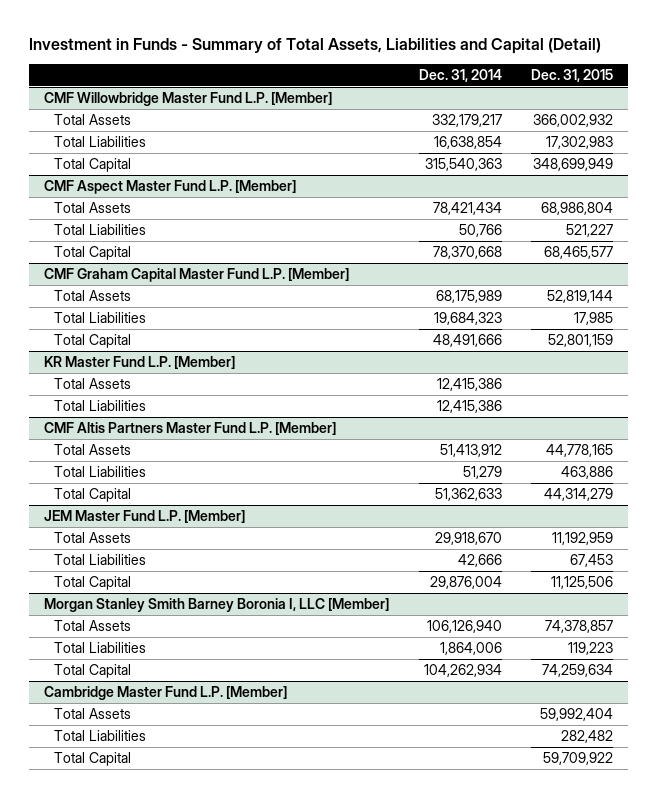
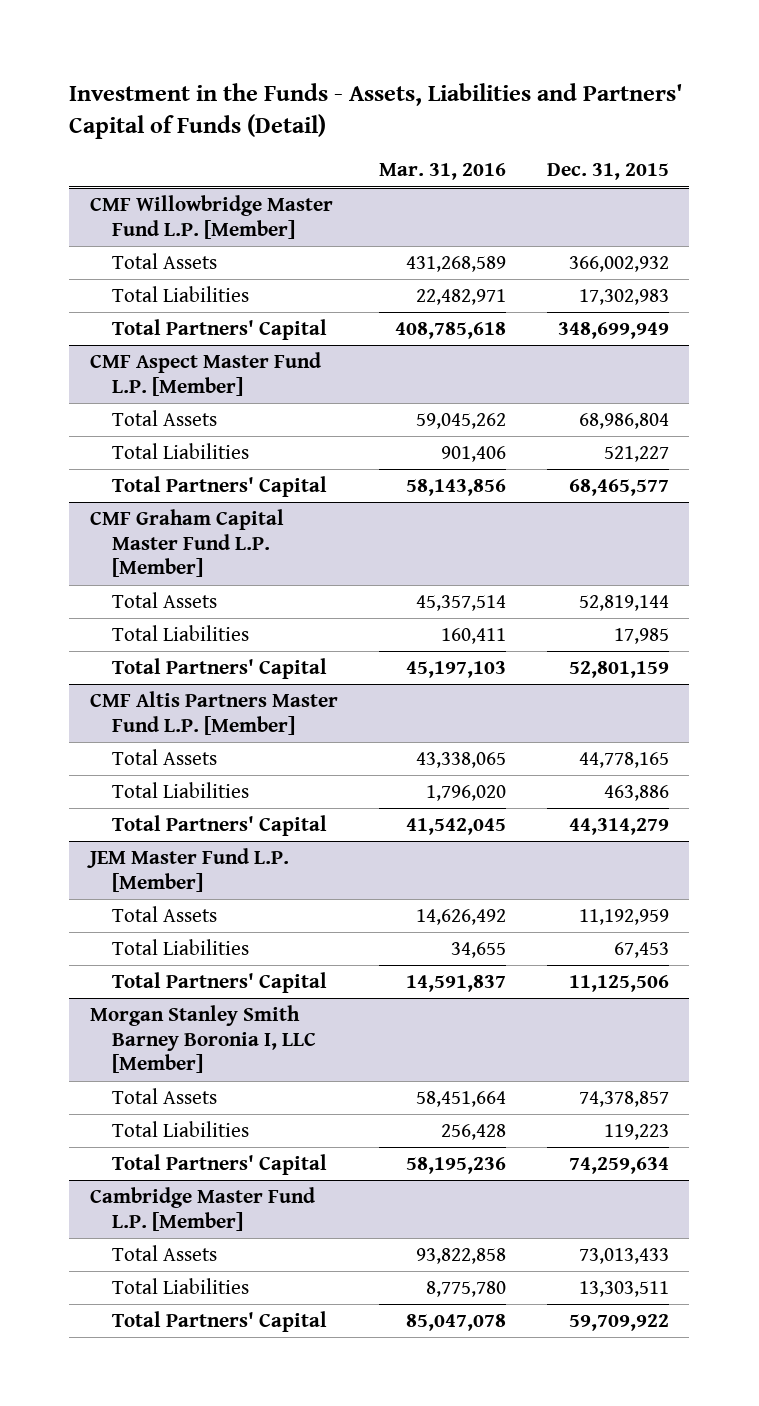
- Investment in Funds - Summary of Total Assets, Liabilities and Capital (Detail)
+ Investment in the Funds - Assets, Liabilities and Partners' Capital of Funds (Detail)
- | Dec. 31, 2014 | Dec. 31, 2015
+ | Mar. 31, 2016 | Dec. 31, 2015
@ CMF Willowbridge Master Fund L.P. [Member]
- Total Capital | 315,540,363 | 348,699,949
+ Total Partners' Capital | 408,785,618 | 348,699,949
@ CMF Aspect Master Fund L.P. [Member]
- Total Capital | 78,370,668 | 68,465,577
+ Total Partners' Capital | 58,143,856 | 68,465,577
@ CMF Graham Capital Master Fund L.P. [Member]
- Total Capital | 48,491,666 | 52,801,159
- KR Master Fund L.P. [Member]
- Total Assets | 12,415,386 |
- Total Liabilities | 12,415,386 |
@ CMF Graham Capital Master Fund L.P. [Member]
+ Total Partners' Capital | 45,197,103 | 52,801,159
@ CMF Altis Partners Master Fund L.P. [Member]
- Total Capital | 51,362,633 | 44,314,279
+ Total Partners' Capital | 41,542,045 | 44,314,279
@ JEM Master Fund L.P. [Member]
- Total Capital | 29,876,004 | 11,125,506
+ Total Partners' Capital | 14,591,837 | 11,125,506
@ Morgan Stanley Smith Barney Boronia I, LLC [Member]
- Total Capital | 104,262,934 | 74,259,634
+ Total Partners' Capital | 58,195,236 | 74,259,634
@ Cambridge Master Fund L.P. [Member]
- Total Assets | | 59,992,404
- Total Liabilities | | 282,482
- Total Capital | | 59,709,922
+ Total Assets | 93,822,858 | 73,013,433
+ Total Liabilities | 8,775,780 | 13,303,511
+ Total Partners' Capital | 85,047,078 | 59,709,922

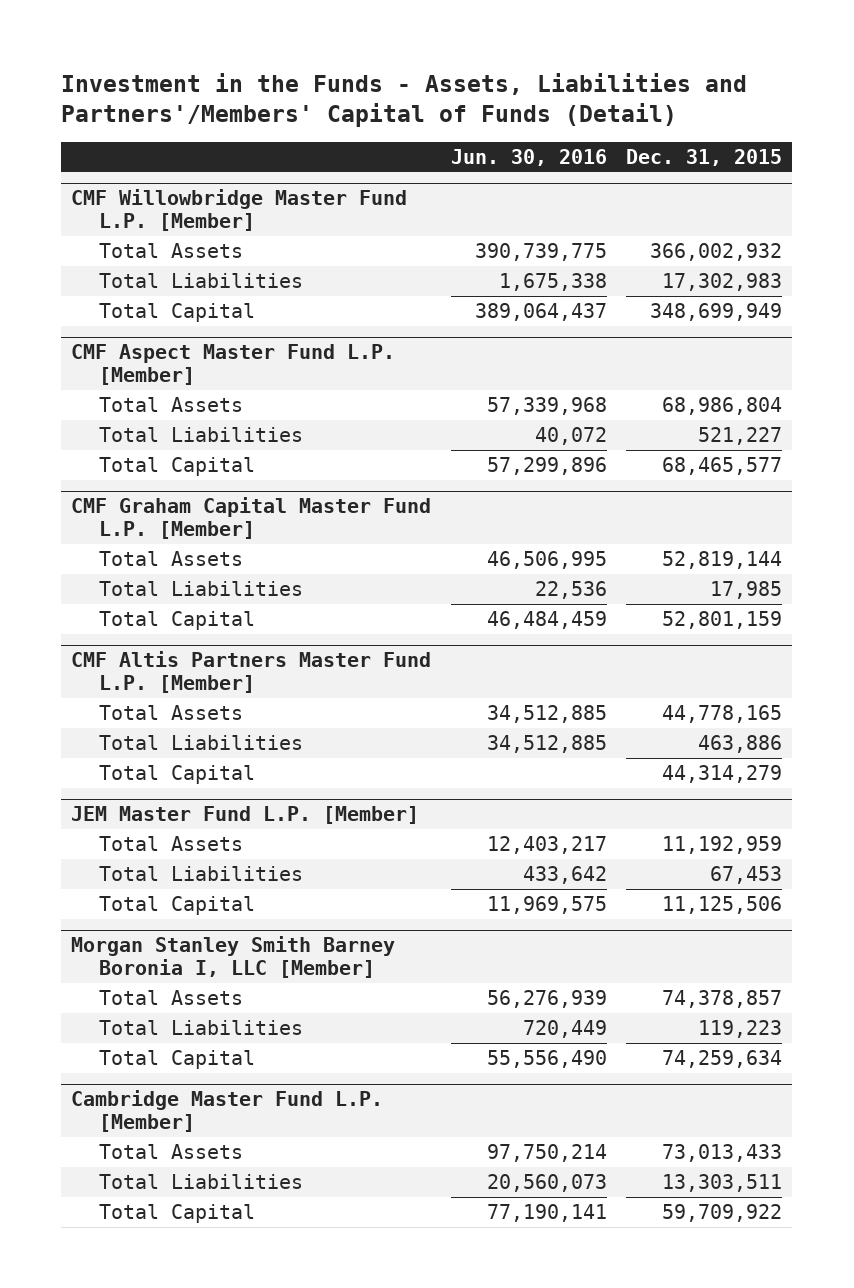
- Investment in the Funds - Assets, Liabilities and Partners' Capital of Funds (Detail)
+ Investment in the Funds - Assets, Liabilities and Partners'/Members' Capital of Funds (Detail)
- | Mar. 31, 2016 | Dec. 31, 2015
+ | Jun. 30, 2016 | Dec. 31, 2015
@ CMF Willowbridge Master Fund L.P. [Member]
- Total Partners' Capital | 408,785,618 | 348,699,949
+ Total Capital | 389,064,437 | 348,699,949
@ CMF Aspect Master Fund L.P. [Member]
- Total Partners' Capital | 58,143,856 | 68,465,577
+ Total Capital | 57,299,896 | 68,465,577
@ CMF Graham Capital Master Fund L.P. [Member]
- Total Partners' Capital | 45,197,103 | 52,801,159
+ Total Capital | 46,484,459 | 52,801,159
@ CMF Altis Partners Master Fund L.P. [Member]
- Total Partners' Capital | 41,542,045 | 44,314,279
+ Total Capital | | 44,314,279
@ JEM Master Fund L.P. [Member]
- Total Partners' Capital | 14,591,837 | 11,125,506
+ Total Capital | 11,969,575 | 11,125,506
@ Morgan Stanley Smith Barney Boronia I, LLC [Member]
- Total Partners' Capital | 58,195,236 | 74,259,634
+ Total Capital | 55,556,490 | 74,259,634
@ Cambridge Master Fund L.P. [Member]
- Total Partners' Capital | 85,047,078 | 59,709,922
+ Total Capital | 77,190,141 | 59,709,922

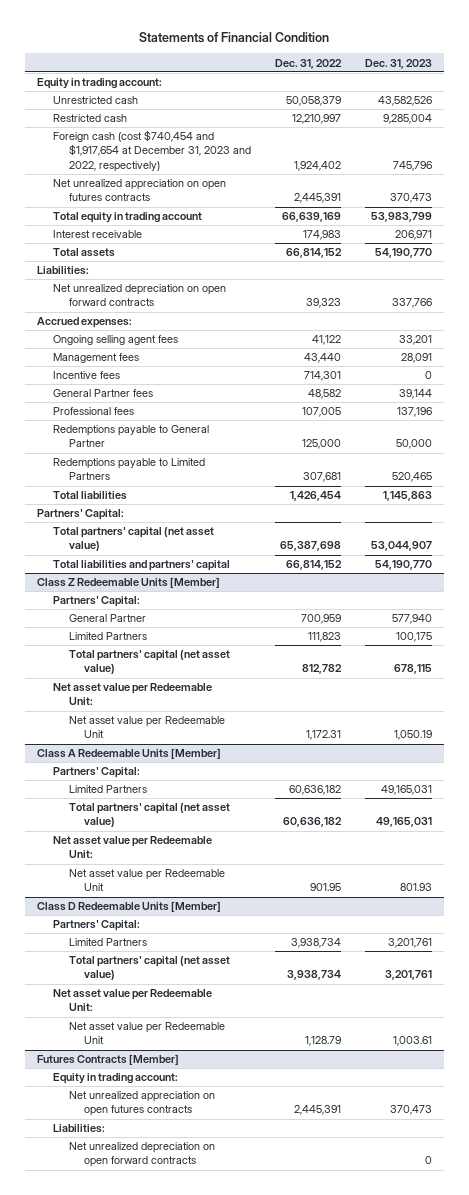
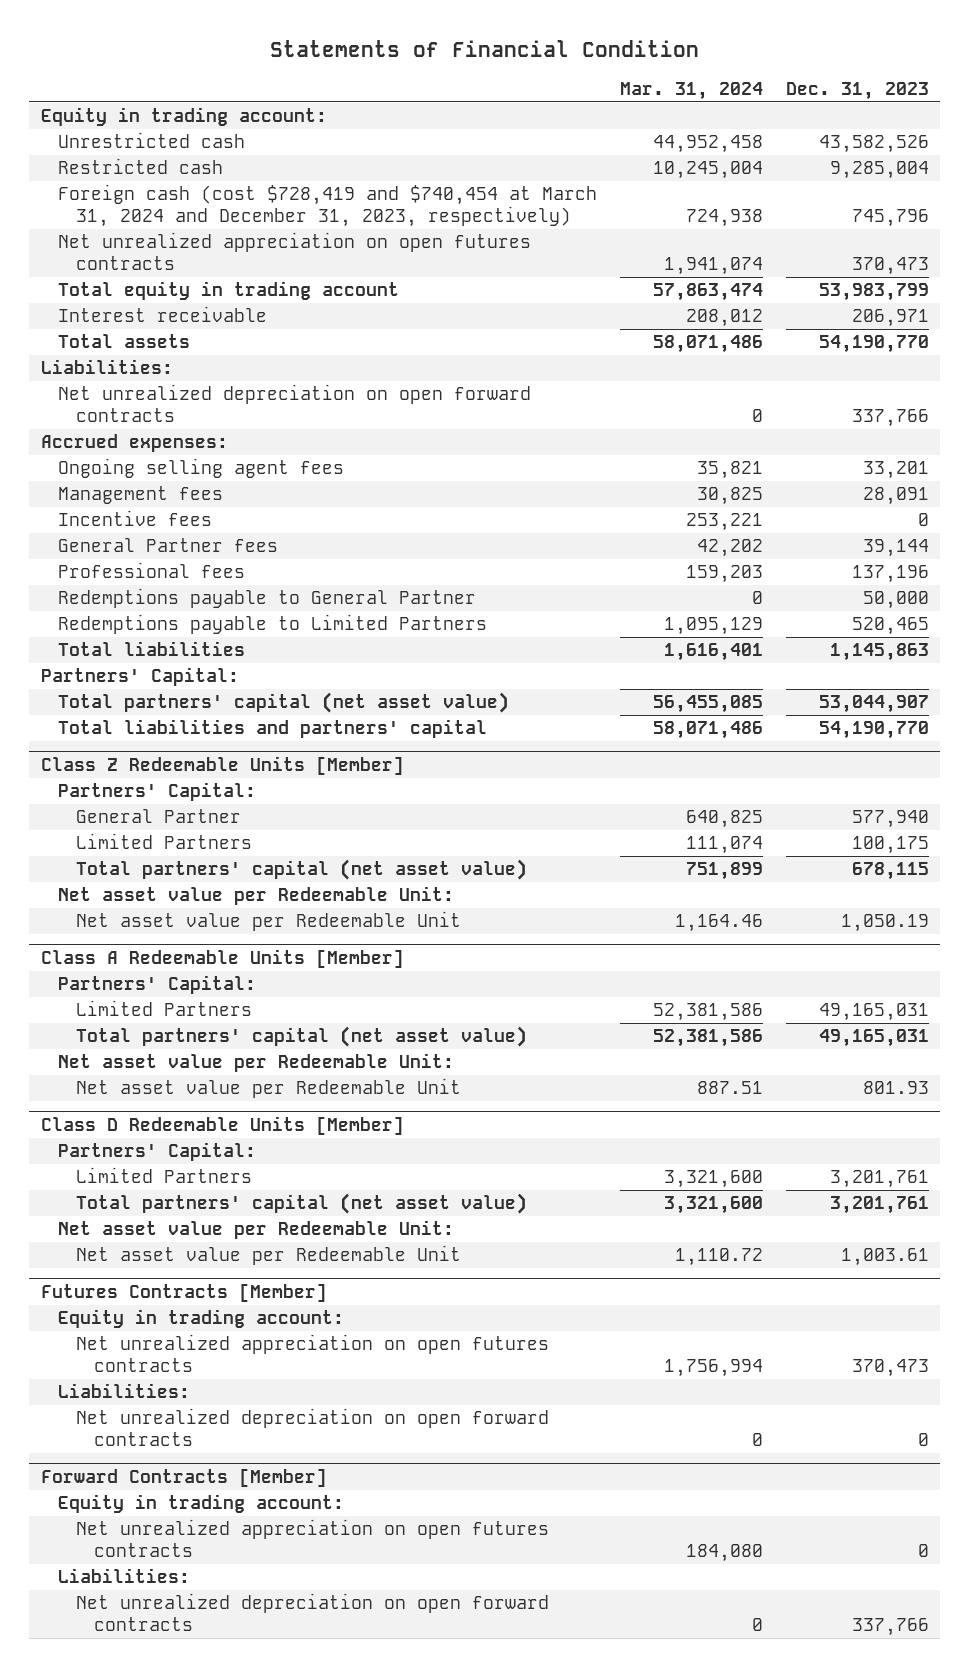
- | Dec. 31, 2022 | Dec. 31, 2023
+ | Mar. 31, 2024 | Dec. 31, 2023
- Foreign cash (cost $740,454 and $1,917,654 at December 31, 2023 and 2022, respectively) | 1,924,402 | 745,796
+ Foreign cash (cost $728,419 and $740,454 at March 31, 2024 and December 31, 2023, respectively) | 724,938 | 745,796
+ Forward Contracts [Member]
+ Equity in trading account:
+ Net unrealized appreciation on open futures contracts | 184,080 | 0
+ Liabilities:
+ Net unrealized depreciation on open forward contracts | 0 | 337,766

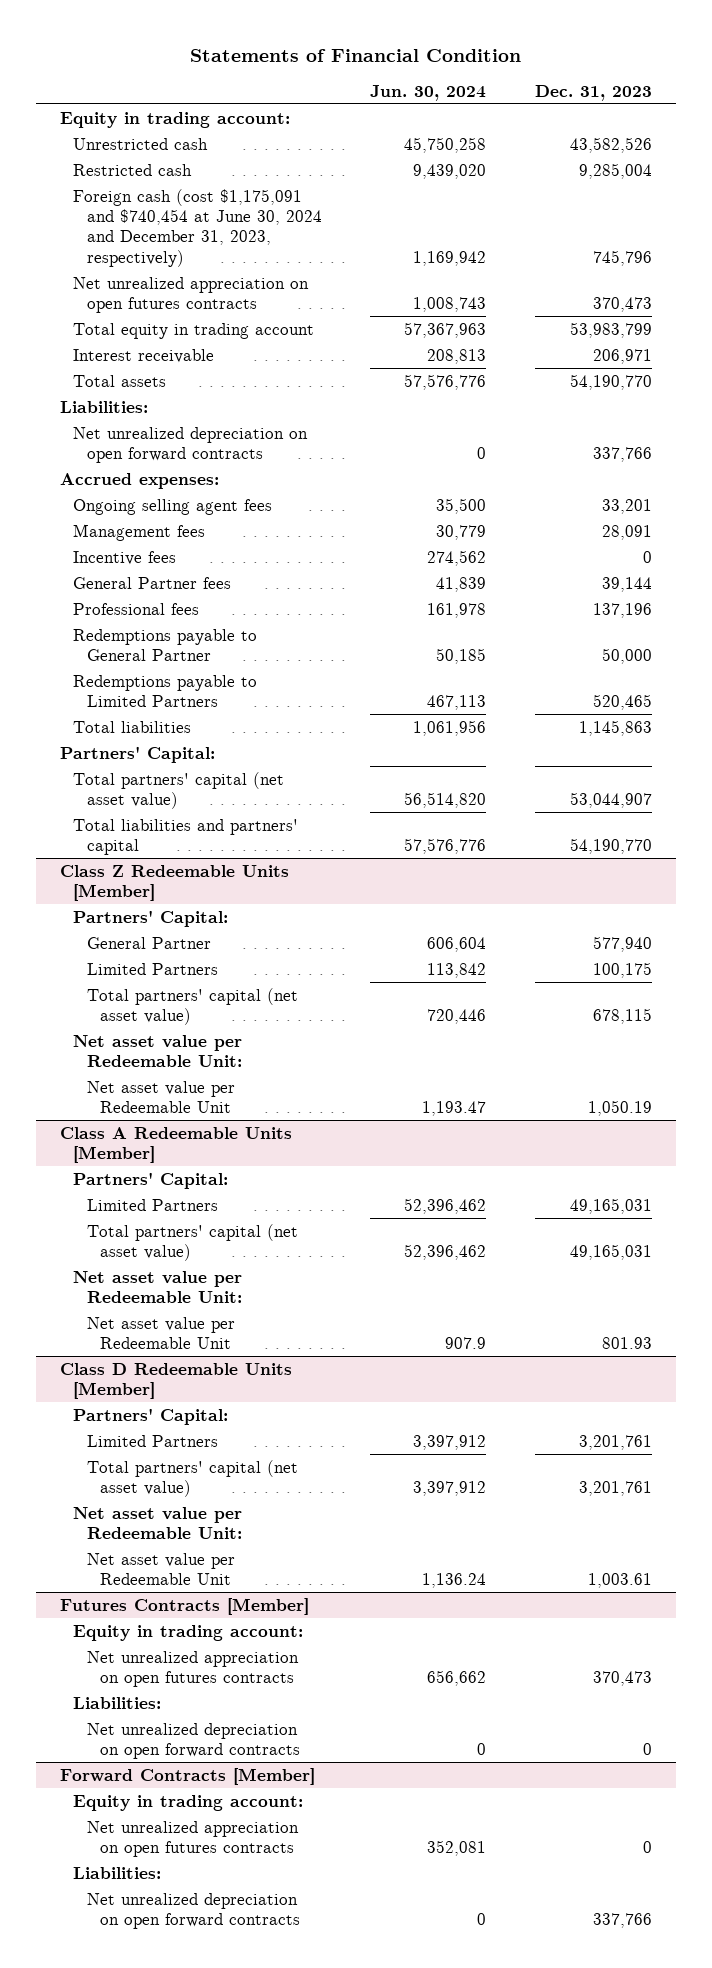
- | Mar. 31, 2024 | Dec. 31, 2023
+ | Jun. 30, 2024 | Dec. 31, 2023
- Foreign cash (cost $728,419 and $740,454 at March 31, 2024 and December 31, 2023, respectively) | 724,938 | 745,796
+ Foreign cash (cost $1,175,091 and $740,454 at June 30, 2024 and December 31, 2023, respectively) | 1,169,942 | 745,796

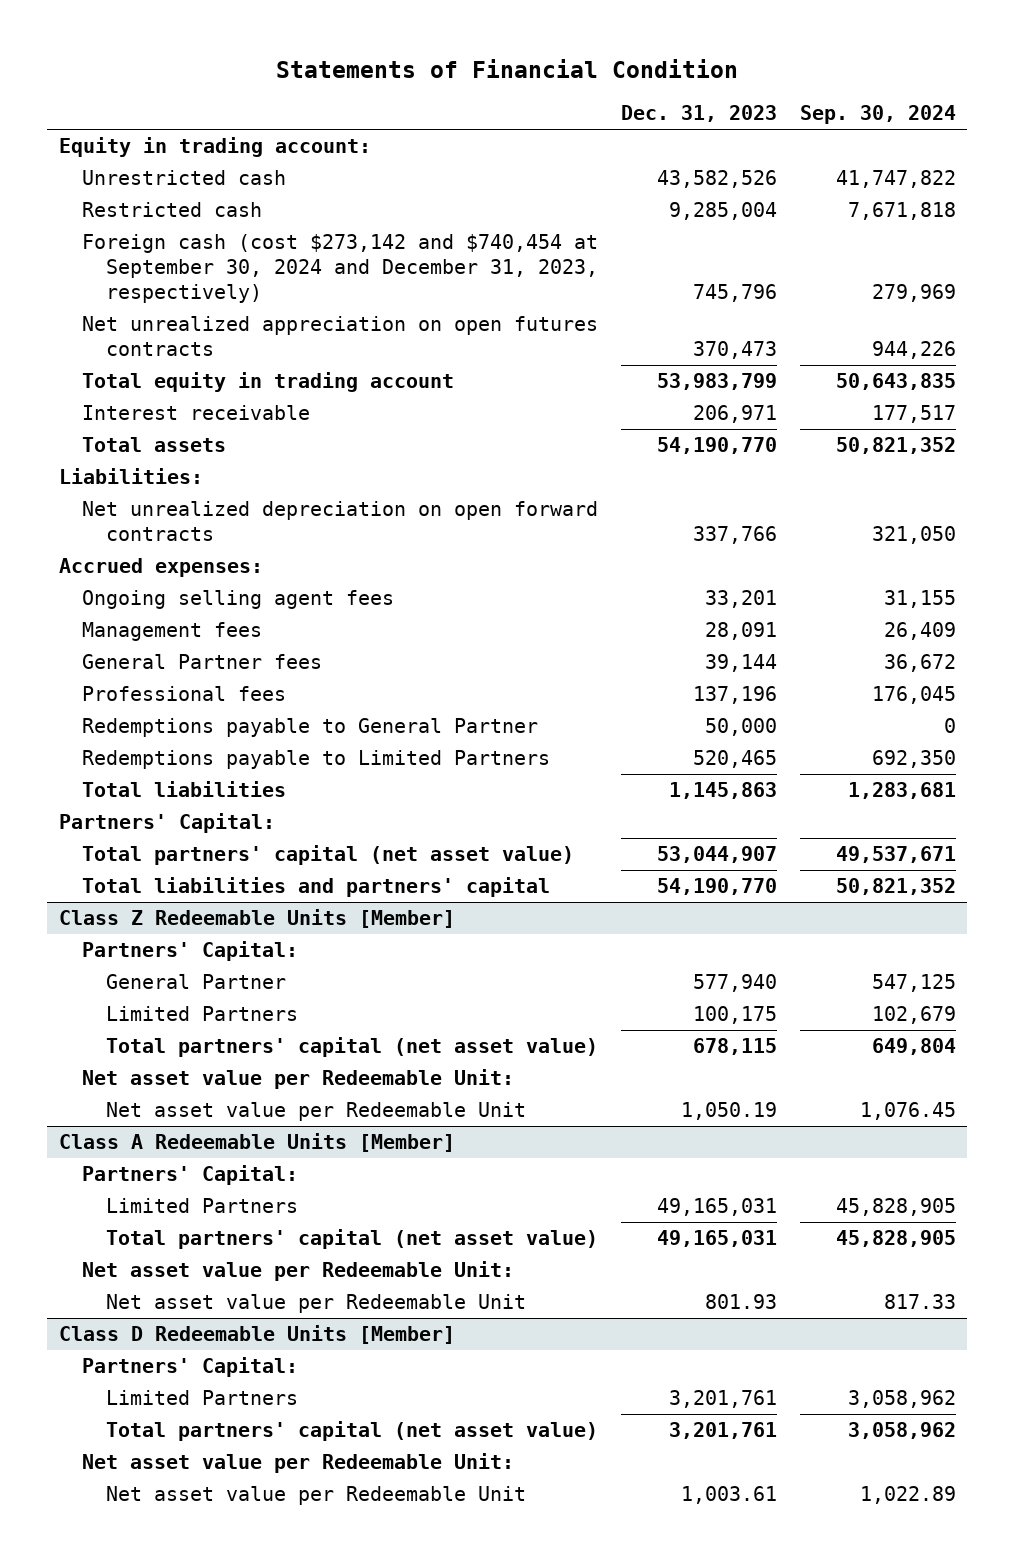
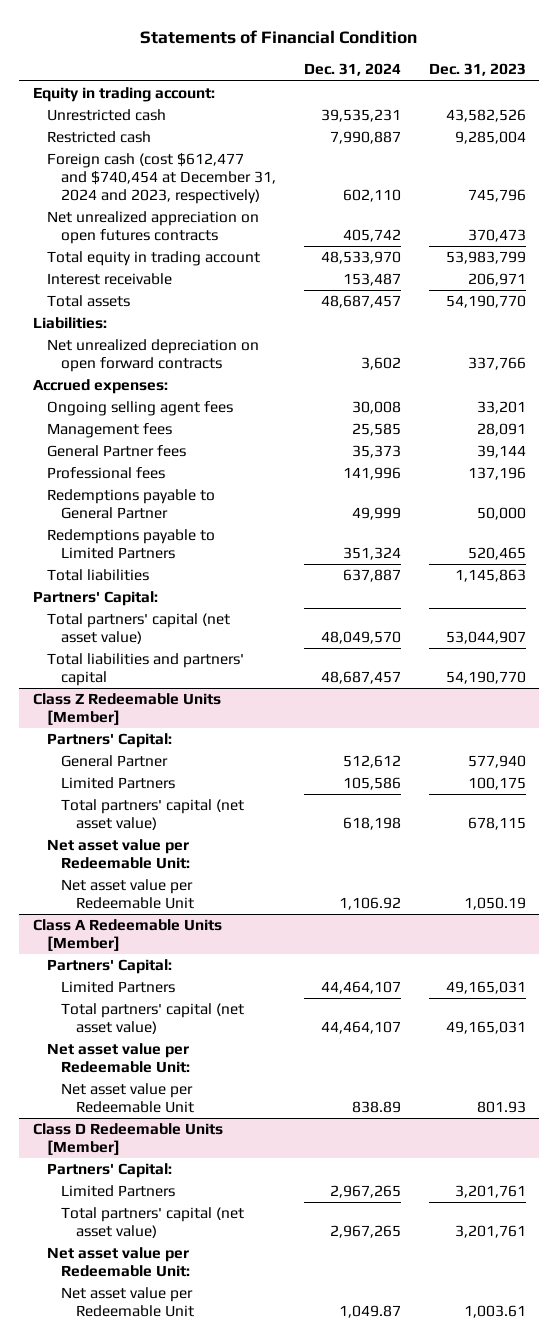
- | Dec. 31, 2023 | Sep. 30, 2024
+ | Dec. 31, 2024 | Dec. 31, 2023
- Foreign cash (cost $273,142 and $740,454 at September 30, 2024 and December 31, 2023, respectively) | 745,796 | 279,969
+ Foreign cash (cost $612,477 and $740,454 at December 31, 2024 and 2023, respectively) | 602,110 | 745,796

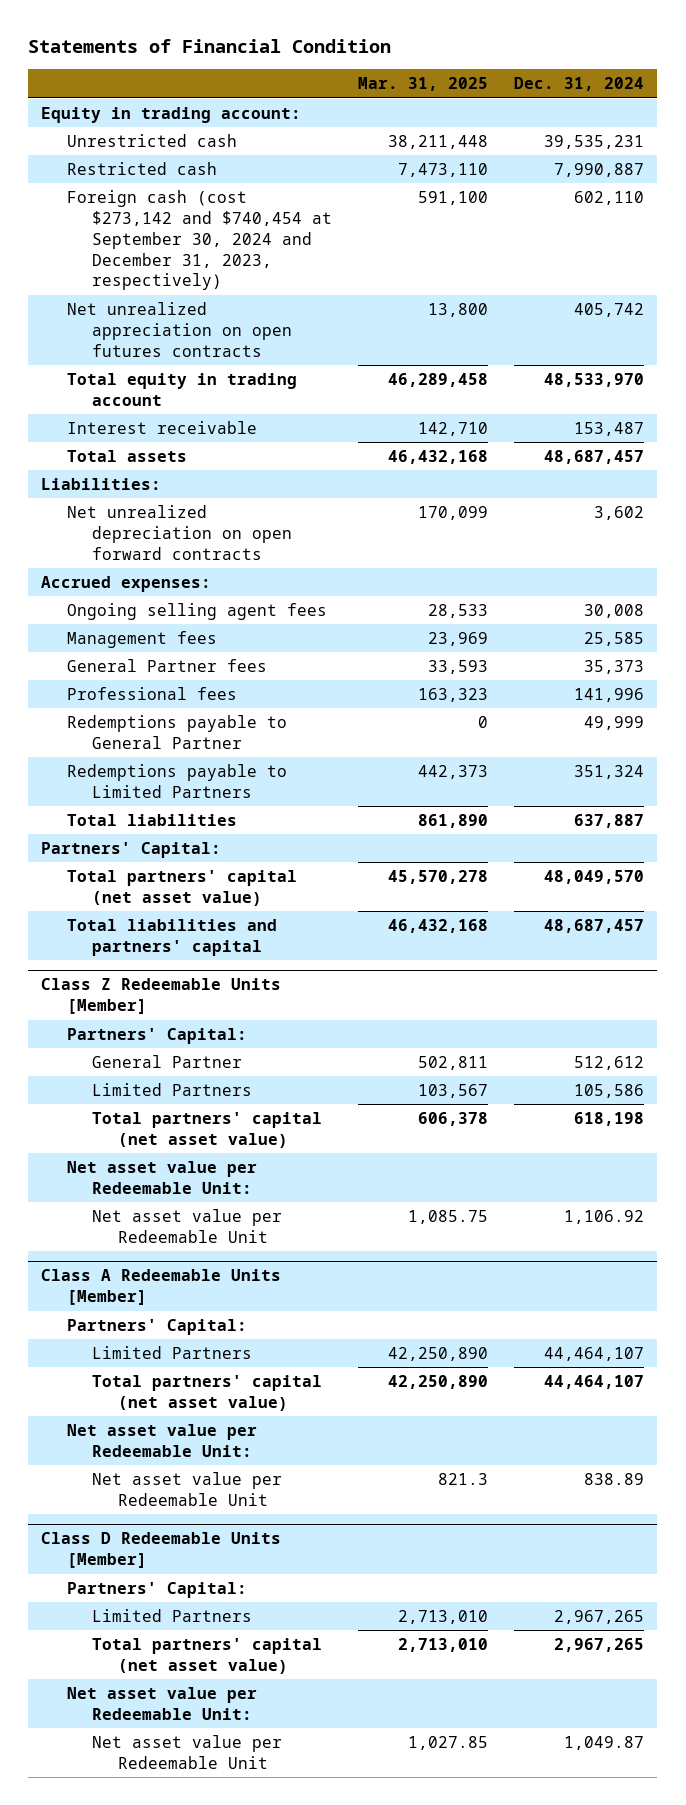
- | Dec. 31, 2024 | Dec. 31, 2023
+ | Mar. 31, 2025 | Dec. 31, 2024
- Foreign cash (cost $612,477 and $740,454 at December 31, 2024 and 2023, respectively) | 602,110 | 745,796
+ Foreign cash (cost $273,142 and $740,454 at September 30, 2024 and December 31, 2023, respectively) | 591,100 | 602,110

